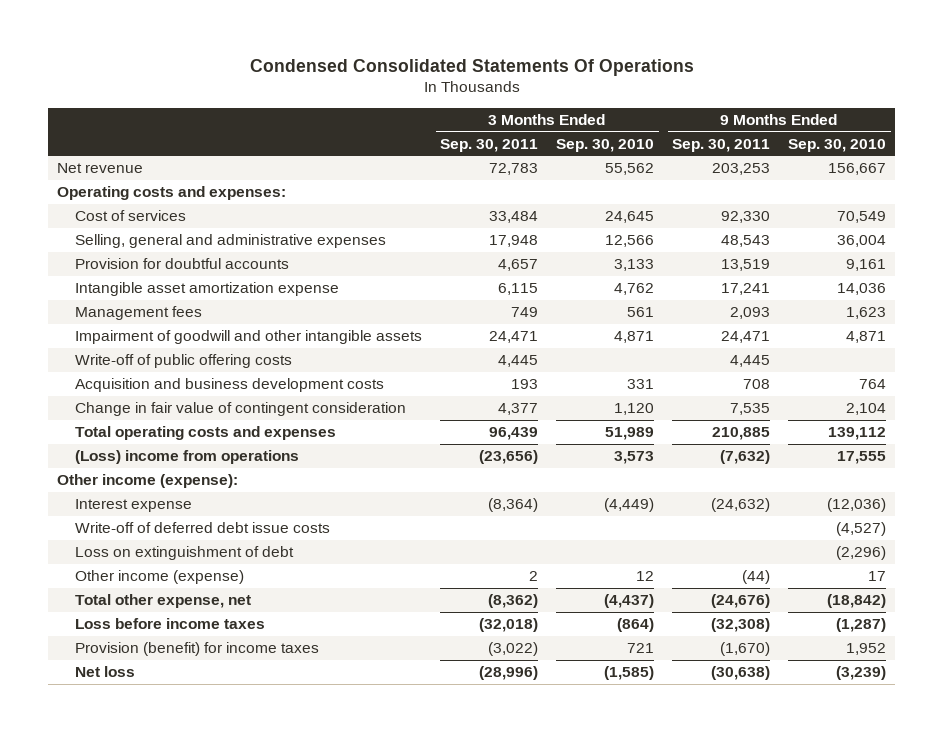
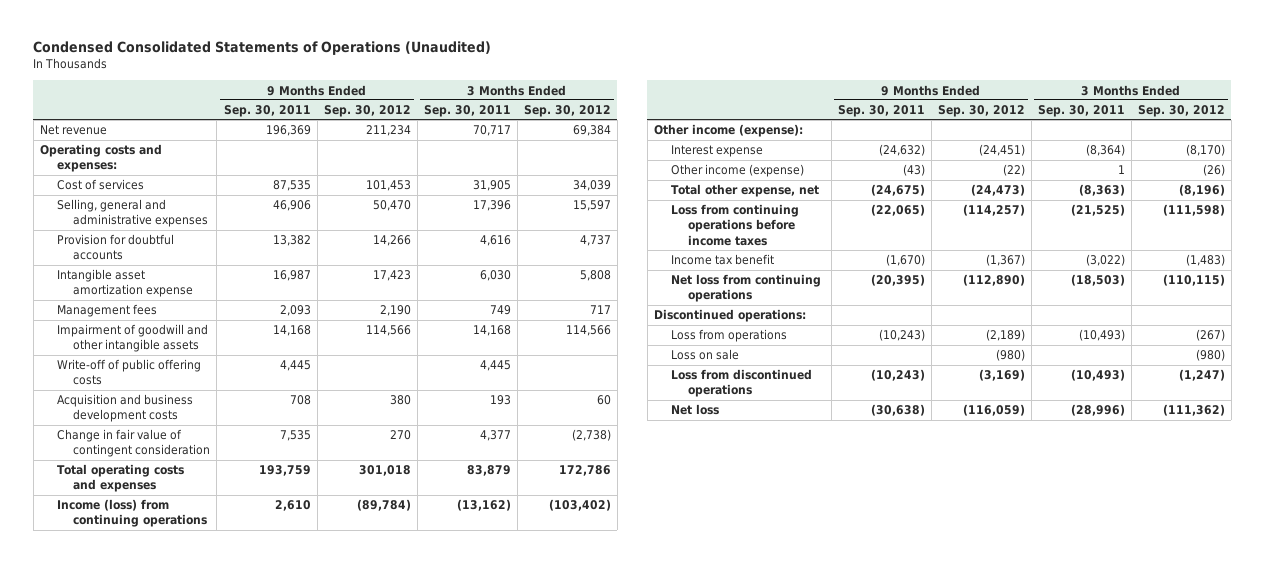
- Condensed Consolidated Statements Of Operations
+ Condensed Consolidated Statements of Operations (Unaudited)
- | 3 Months Ended Sep. 30, 2011 | 3 Months Ended Sep. 30, 2010 | 9 Months Ended Sep. 30, 2011 | 9 Months Ended Sep. 30, 2010
+ | 9 Months Ended Sep. 30, 2011 | 9 Months Ended Sep. 30, 2012 | 3 Months Ended Sep. 30, 2011 | 3 Months Ended Sep. 30, 2012
- Net revenue | 72,783 | 55,562 | 203,253 | 156,667
+ Net revenue | 196,369 | 211,234 | 70,717 | 69,384
- Cost of services | 33,484 | 24,645 | 92,330 | 70,549
- Selling, general and administrative expenses | 17,948 | 12,566 | 48,543 | 36,004
- Provision for doubtful accounts | 4,657 | 3,133 | 13,519 | 9,161
- Intangible asset amortization expense | 6,115 | 4,762 | 17,241 | 14,036
+ Cost of services | 87,535 | 101,453 | 31,905 | 34,039
+ Selling, general and administrative expenses | 46,906 | 50,470 | 17,396 | 15,597
+ Provision for doubtful accounts | 13,382 | 14,266 | 4,616 | 4,737
+ Intangible asset amortization expense | 16,987 | 17,423 | 6,030 | 5,808
- Impairment of goodwill and other intangible assets | 24,471 | 4,871 | 24,471 | 4,871
+ Impairment of goodwill and other intangible assets | 14,168 | 114,566 | 14,168 | 114,566
- Total operating costs and expenses | 96,439 | 51,989 | 210,885 | 139,112
- (Loss) income from operations | (23,656) | 3,573 | (7,632) | 17,555
+ Total operating costs and expenses | 193,759 | 301,018 | 83,879 | 172,786
+ Income (loss) from continuing operations | 2,610 | (89,784) | (13,162) | (103,402)
- Write-off of deferred debt issue costs | | | | (4,527)
- Loss on extinguishment of debt | | | | (2,296)
- Other income (expense) | 2 | 12 | (44) | 17
- Total other expense, net | (8,362) | (4,437) | (24,676) | (18,842)
- Loss before income taxes | (32,018) | (864) | (32,308) | (1,287)
- Provision (benefit) for income taxes | (3,022) | 721 | (1,670) | 1,952
+ Other income (expense) | (43) | (22) | 1 | (26)
+ Total other expense, net | (24,675) | (24,473) | (8,363) | (8,196)
+ Loss from continuing operations before income taxes | (22,065) | (114,257) | (21,525) | (111,598)
+ Income tax benefit | (1,670) | (1,367) | (3,022) | (1,483)
+ Net loss from continuing operations | (20,395) | (112,890) | (18,503) | (110,115)
+ Discontinued operations:
+ Loss from operations | (10,243) | (2,189) | (10,493) | (267)
+ Loss on sale | | (980) | | (980)
+ Loss from discontinued operations | (10,243) | (3,169) | (10,493) | (1,247)

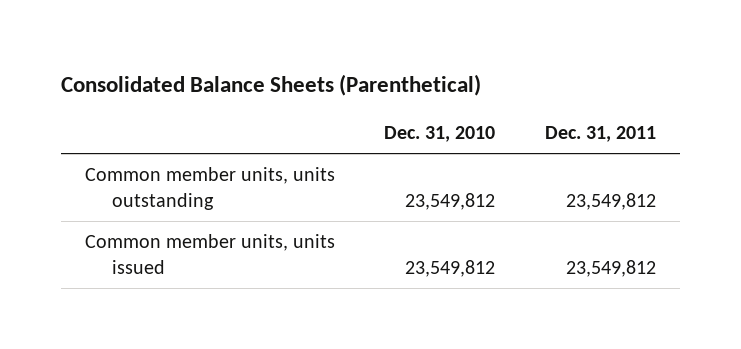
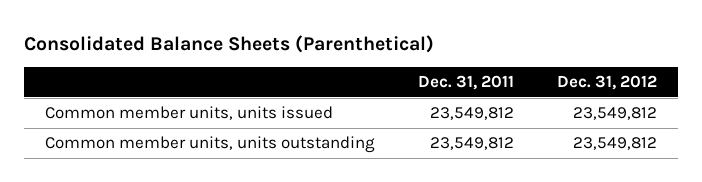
- | Dec. 31, 2010 | Dec. 31, 2011
+ | Dec. 31, 2011 | Dec. 31, 2012
moved down: Common member units, units outstanding | 23,549,812 | 23,549,812

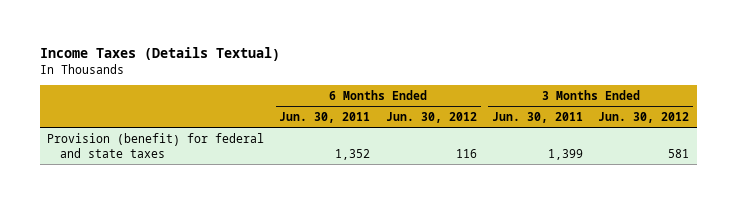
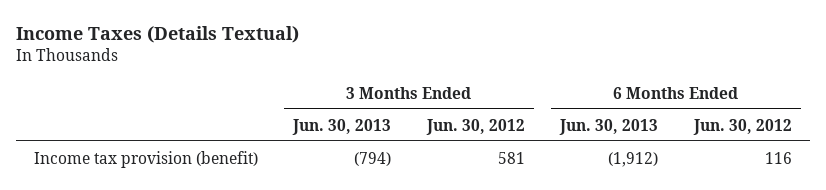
- | 6 Months Ended Jun. 30, 2011 | 6 Months Ended Jun. 30, 2012 | 3 Months Ended Jun. 30, 2011 | 3 Months Ended Jun. 30, 2012
+ | 3 Months Ended Jun. 30, 2013 | 3 Months Ended Jun. 30, 2012 | 6 Months Ended Jun. 30, 2013 | 6 Months Ended Jun. 30, 2012
- Provision (benefit) for federal and state taxes | 1,352 | 116 | 1,399 | 581
+ Income tax provision (benefit) | (794) | 581 | (1,912) | 116

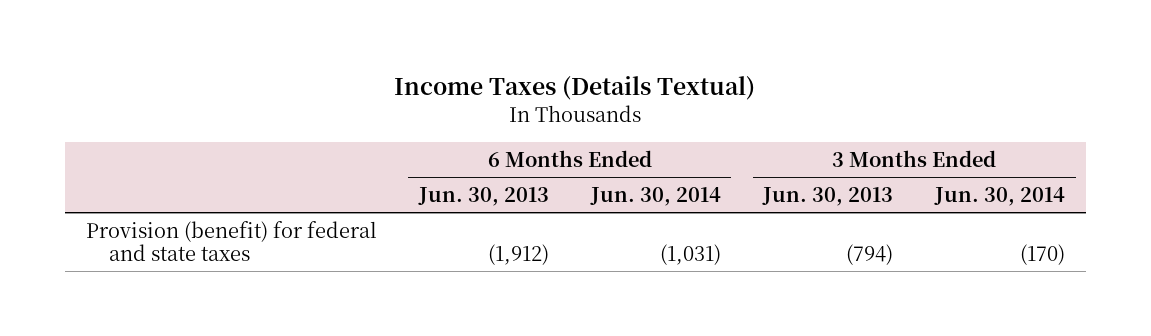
- | 3 Months Ended Jun. 30, 2013 | 3 Months Ended Jun. 30, 2012 | 6 Months Ended Jun. 30, 2013 | 6 Months Ended Jun. 30, 2012
+ | 6 Months Ended Jun. 30, 2013 | 6 Months Ended Jun. 30, 2014 | 3 Months Ended Jun. 30, 2013 | 3 Months Ended Jun. 30, 2014
- Income tax provision (benefit) | (794) | 581 | (1,912) | 116
+ Provision (benefit) for federal and state taxes | (1,912) | (1,031) | (794) | (170)

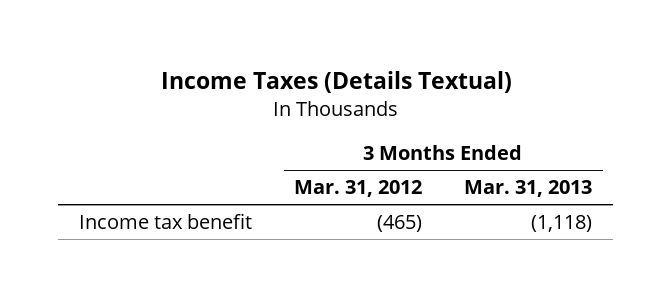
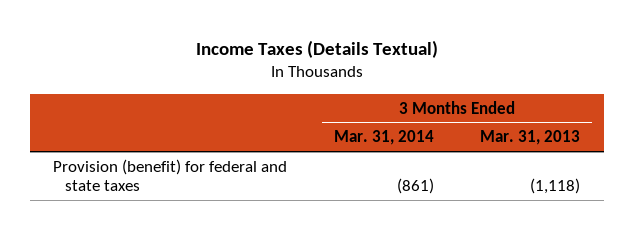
- | 3 Months Ended Mar. 31, 2012 | 3 Months Ended Mar. 31, 2013
+ | 3 Months Ended Mar. 31, 2014 | 3 Months Ended Mar. 31, 2013
- Income tax benefit | (465) | (1,118)
+ Provision (benefit) for federal and state taxes | (861) | (1,118)

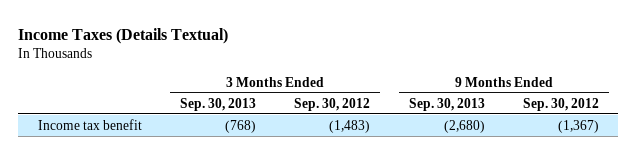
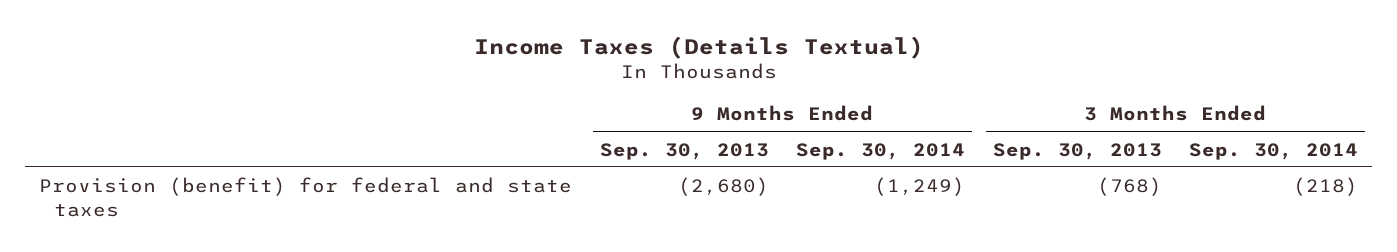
- | 3 Months Ended Sep. 30, 2013 | 3 Months Ended Sep. 30, 2012 | 9 Months Ended Sep. 30, 2013 | 9 Months Ended Sep. 30, 2012
+ | 9 Months Ended Sep. 30, 2013 | 9 Months Ended Sep. 30, 2014 | 3 Months Ended Sep. 30, 2013 | 3 Months Ended Sep. 30, 2014
- Income tax benefit | (768) | (1,483) | (2,680) | (1,367)
+ Provision (benefit) for federal and state taxes | (2,680) | (1,249) | (768) | (218)

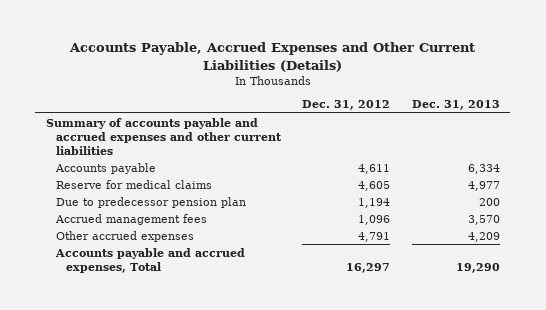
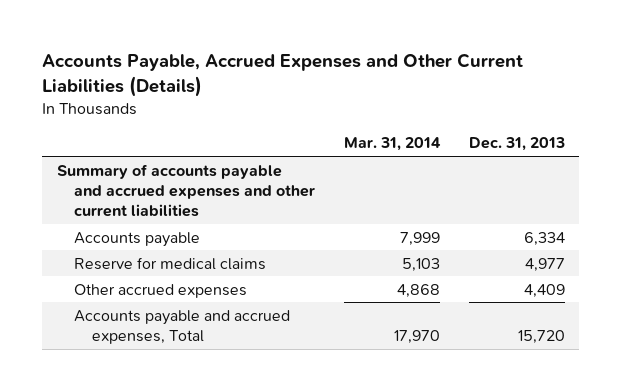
- | Dec. 31, 2012 | Dec. 31, 2013
+ | Mar. 31, 2014 | Dec. 31, 2013
- Due to predecessor pension plan | 1,194 | 200
- Accrued management fees | 1,096 | 3,570
- Other accrued expenses | 4,791 | 4,209
- Accounts payable and accrued expenses, Total | 16,297 | 19,290
+ Other accrued expenses | 4,868 | 4,409
+ Accounts payable and accrued expenses, Total | 17,970 | 15,720

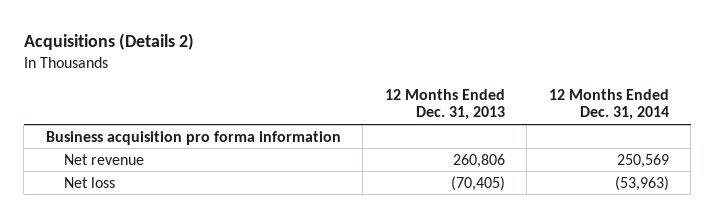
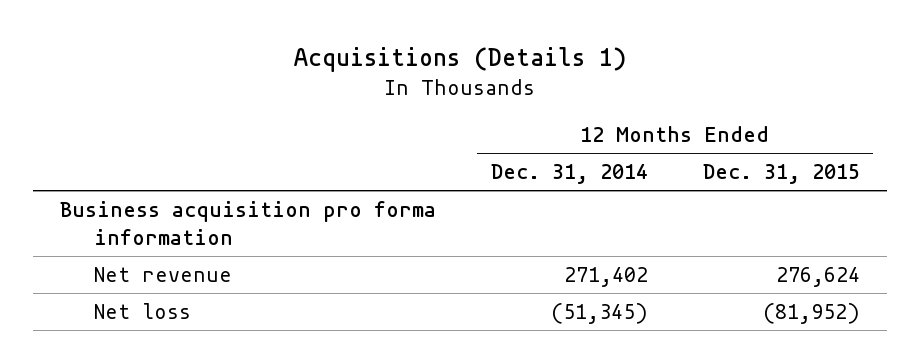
- Acquisitions (Details 2)
+ Acquisitions (Details 1)
- | 12 Months Ended Dec. 31, 2013 | 12 Months Ended Dec. 31, 2014
+ | 12 Months Ended Dec. 31, 2014 | 12 Months Ended Dec. 31, 2015
- Net revenue | 260,806 | 250,569
- Net loss | (70,405) | (53,963)
+ Net revenue | 271,402 | 276,624
+ Net loss | (51,345) | (81,952)

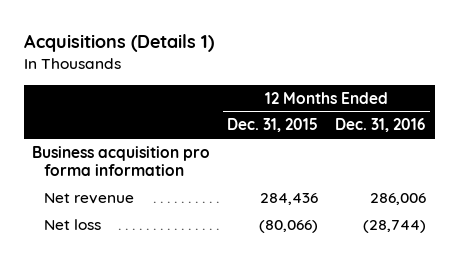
- | 12 Months Ended Dec. 31, 2014 | 12 Months Ended Dec. 31, 2015
+ | 12 Months Ended Dec. 31, 2015 | 12 Months Ended Dec. 31, 2016
- Net revenue | 271,402 | 276,624
- Net loss | (51,345) | (81,952)
+ Net revenue | 284,436 | 286,006
+ Net loss | (80,066) | (28,744)

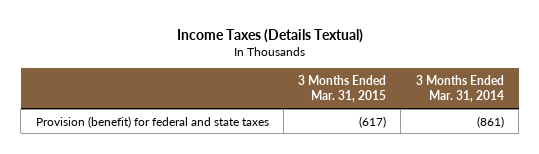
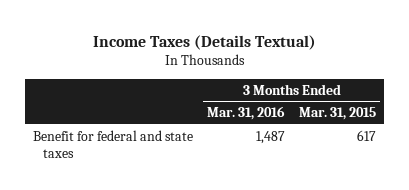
- | 3 Months Ended Mar. 31, 2015 | 3 Months Ended Mar. 31, 2014
+ | 3 Months Ended Mar. 31, 2016 | 3 Months Ended Mar. 31, 2015
- Provision (benefit) for federal and state taxes | (617) | (861)
+ Benefit for federal and state taxes | 1,487 | 617

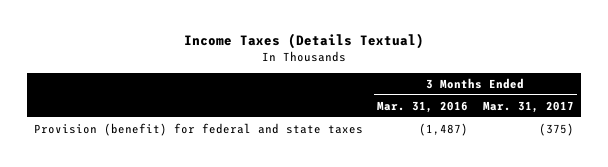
- | 3 Months Ended Mar. 31, 2016 | 3 Months Ended Mar. 31, 2015
+ | 3 Months Ended Mar. 31, 2016 | 3 Months Ended Mar. 31, 2017
- Benefit for federal and state taxes | 1,487 | 617
+ Provision (benefit) for federal and state taxes | (1,487) | (375)

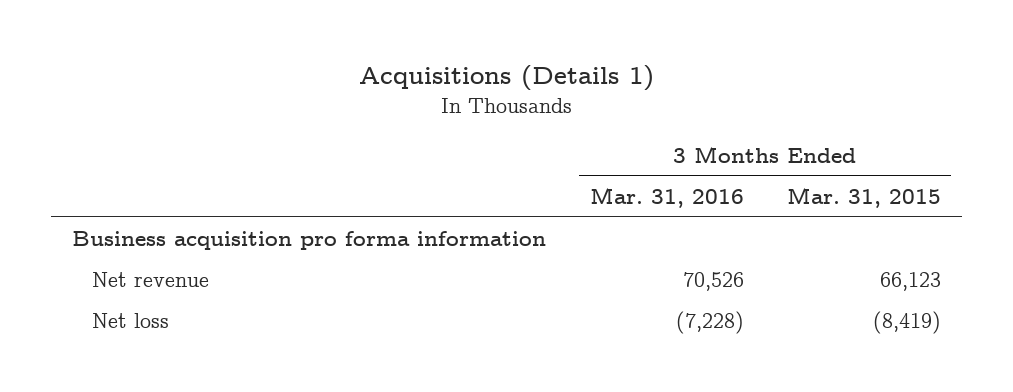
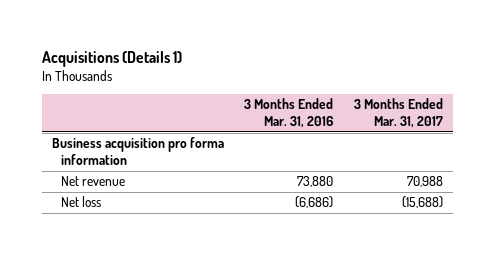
- | 3 Months Ended Mar. 31, 2016 | 3 Months Ended Mar. 31, 2015
+ | 3 Months Ended Mar. 31, 2016 | 3 Months Ended Mar. 31, 2017
- Net revenue | 70,526 | 66,123
- Net loss | (7,228) | (8,419)
+ Net revenue | 73,880 | 70,988
+ Net loss | (6,686) | (15,688)

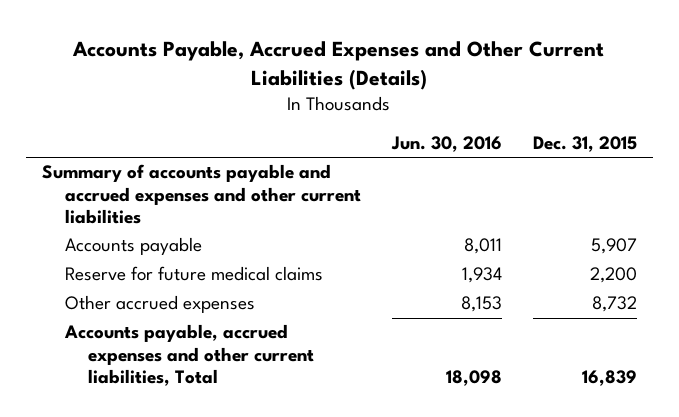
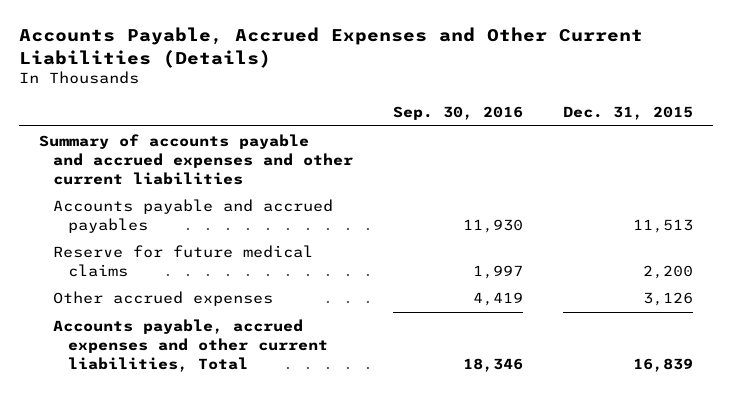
- | Jun. 30, 2016 | Dec. 31, 2015
+ | Sep. 30, 2016 | Dec. 31, 2015
- Accounts payable | 8,011 | 5,907
+ Accounts payable and accrued payables | 11,930 | 11,513
- Other accrued expenses | 8,153 | 8,732
+ Other accrued expenses | 4,419 | 3,126

